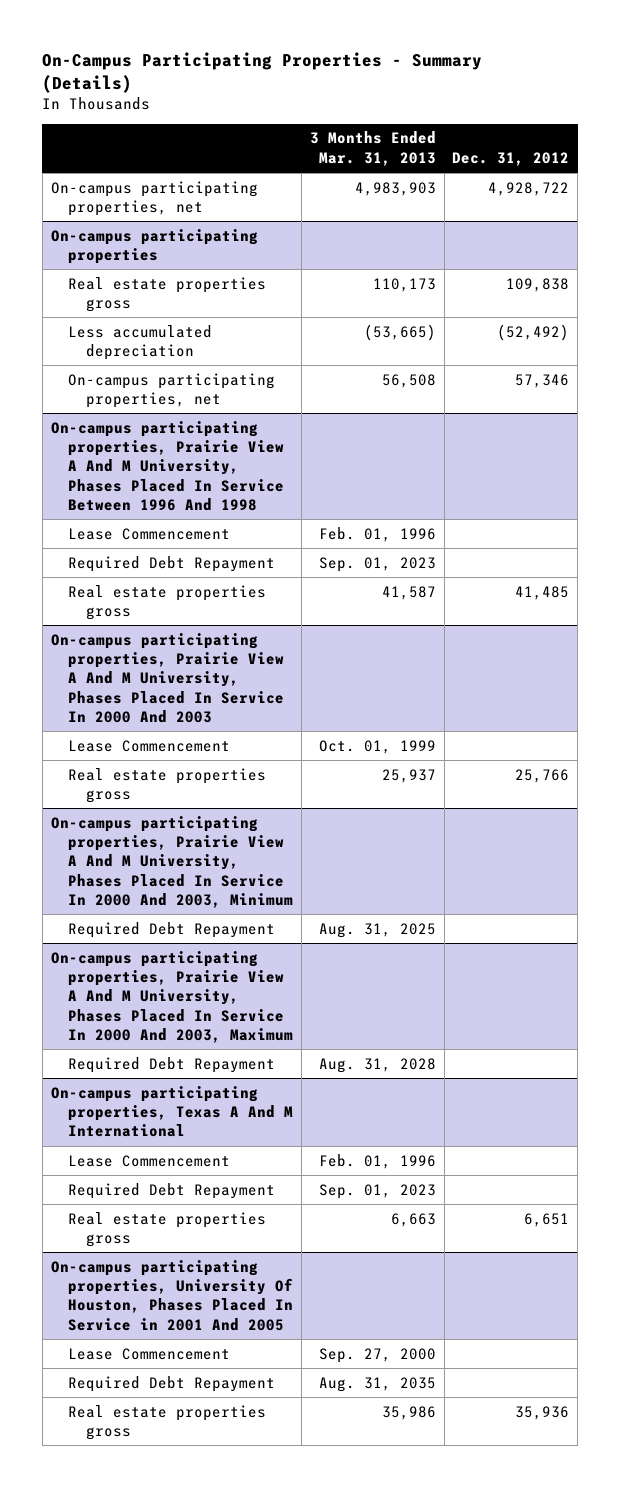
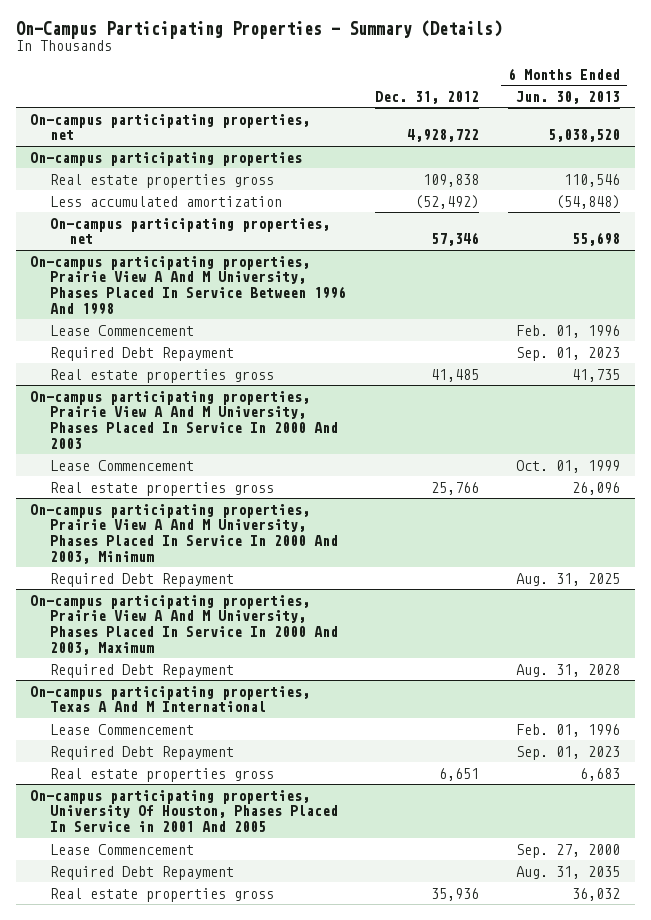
- | 3 Months Ended Mar. 31, 2013 | Dec. 31, 2012
+ | Dec. 31, 2012 | 6 Months Ended Jun. 30, 2013
@ On-campus participating properties
- Less accumulated depreciation | (53,665) | (52,492)
+ Less accumulated amortization | (52,492) | (54,848)

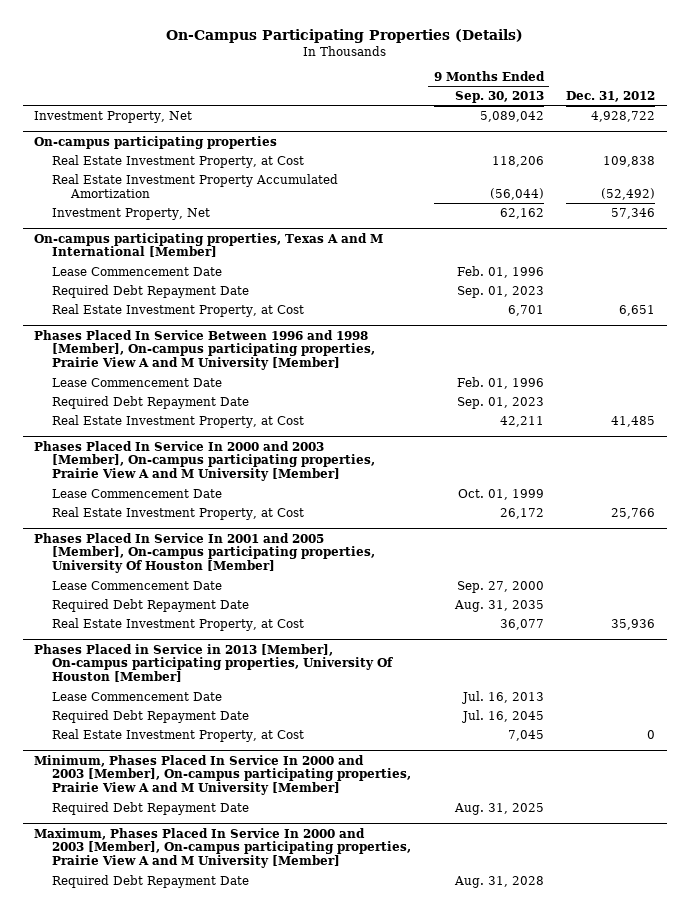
- On-Campus Participating Properties - Summary (Details)
+ On-Campus Participating Properties (Details)
- | Dec. 31, 2012 | 6 Months Ended Jun. 30, 2013
+ | 9 Months Ended Sep. 30, 2013 | Dec. 31, 2012
- On-campus participating properties, net | 4,928,722 | 5,038,520
+ Investment Property, Net | 5,089,042 | 4,928,722
@ On-campus participating properties
- Real estate properties gross | 109,838 | 110,546
- Less accumulated amortization | (52,492) | (54,848)
- On-campus participating properties, net | 57,346 | 55,698
- On-campus participating properties, Prairie View A And M University, Phases Placed In Service Between 1996 And 1998
- Lease Commencement | | Feb. 01, 1996
- Required Debt Repayment | | Sep. 01, 2023
- Real estate properties gross | 41,485 | 41,735
- On-campus participating properties, Prairie View A And M University, Phases Placed In Service In 2000 And 2003
- Lease Commencement | | Oct. 01, 1999
- Real estate properties gross | 25,766 | 26,096
- On-campus participating properties, Prairie View A And M University, Phases Placed In Service In 2000 And 2003, Minimum
- Required Debt Repayment | | Aug. 31, 2025
- On-campus participating properties, Prairie View A And M University, Phases Placed In Service In 2000 And 2003, Maximum
- Required Debt Repayment | | Aug. 31, 2028
- On-campus participating properties, Texas A And M International
- Lease Commencement | | Feb. 01, 1996
- Required Debt Repayment | | Sep. 01, 2023
- Real estate properties gross | 6,651 | 6,683
- On-campus participating properties, University Of Houston, Phases Placed In Service in 2001 And 2005
- Lease Commencement | | Sep. 27, 2000
- Required Debt Repayment | | Aug. 31, 2035
- Real estate properties gross | 35,936 | 36,032
@ On-campus participating properties
+ Real Estate Investment Property, at Cost | 118,206 | 109,838
+ Real Estate Investment Property Accumulated Amortization | (56,044) | (52,492)
+ Investment Property, Net | 62,162 | 57,346
+ On-campus participating properties, Texas A and M International [Member]
+ Lease Commencement Date | Feb. 01, 1996 |
+ Required Debt Repayment Date | Sep. 01, 2023 |
+ Real Estate Investment Property, at Cost | 6,701 | 6,651
+ Phases Placed In Service Between 1996 and 1998 [Member], On-campus participating properties, Prairie View A and M University [Member]
+ Lease Commencement Date | Feb. 01, 1996 |
+ Required Debt Repayment Date | Sep. 01, 2023 |
+ Real Estate Investment Property, at Cost | 42,211 | 41,485
+ Phases Placed In Service In 2000 and 2003 [Member], On-campus participating properties, Prairie View A and M University [Member]
+ Lease Commencement Date | Oct. 01, 1999 |
+ Real Estate Investment Property, at Cost | 26,172 | 25,766
+ Phases Placed In Service In 2001 and 2005 [Member], On-campus participating properties, University Of Houston [Member]
+ Lease Commencement Date | Sep. 27, 2000 |
+ Required Debt Repayment Date | Aug. 31, 2035 |
+ Real Estate Investment Property, at Cost | 36,077 | 35,936
+ Phases Placed in Service in 2013 [Member], On-campus participating properties, University Of Houston [Member]
+ Lease Commencement Date | Jul. 16, 2013 |
+ Required Debt Repayment Date | Jul. 16, 2045 |
+ Real Estate Investment Property, at Cost | 7,045 | 0
+ Minimum, Phases Placed In Service In 2000 and 2003 [Member], On-campus participating properties, Prairie View A and M University [Member]
+ Required Debt Repayment Date | Aug. 31, 2025 |
+ Maximum, Phases Placed In Service In 2000 and 2003 [Member], On-campus participating properties, Prairie View A and M University [Member]
+ Required Debt Repayment Date | Aug. 31, 2028 |

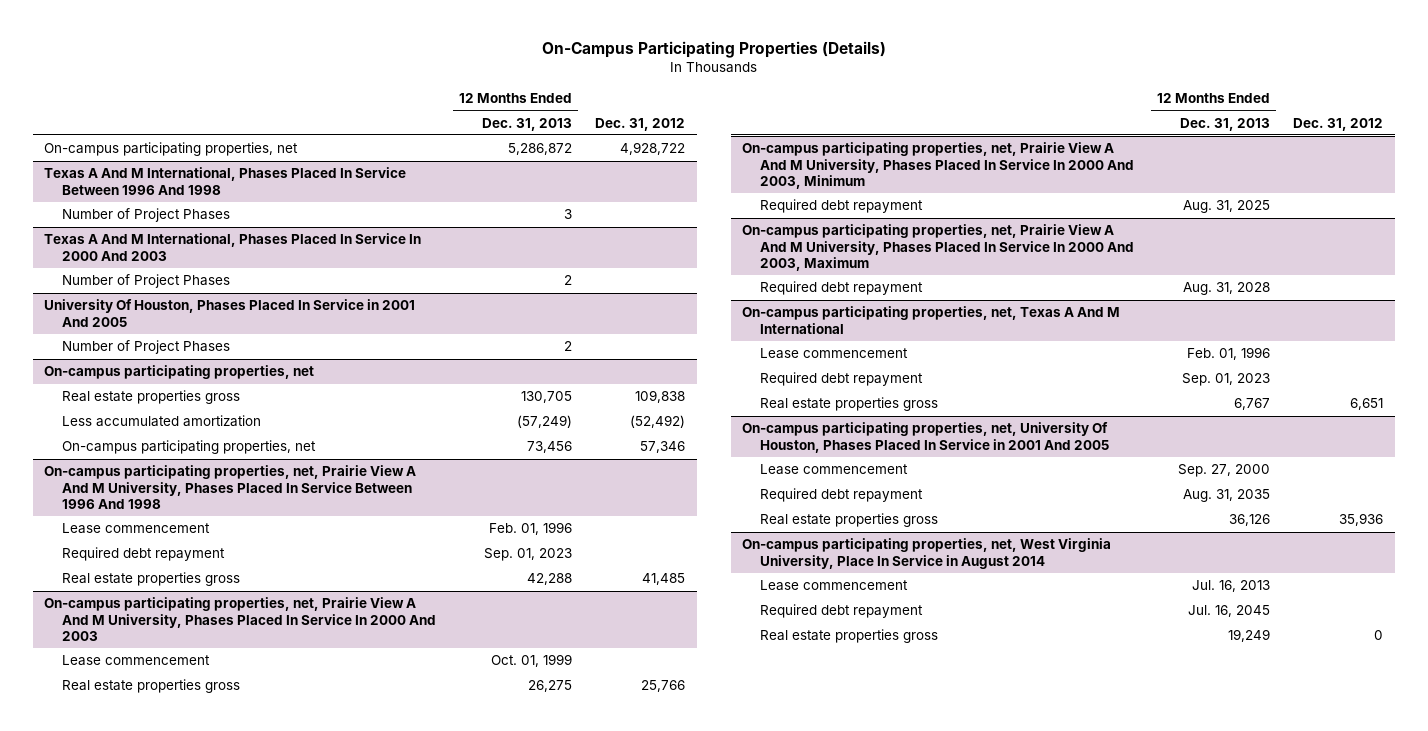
- | 9 Months Ended Sep. 30, 2013 | Dec. 31, 2012
+ | 12 Months Ended Dec. 31, 2013 | Dec. 31, 2012
- Investment Property, Net | 5,089,042 | 4,928,722
- On-campus participating properties
- Real Estate Investment Property, at Cost | 118,206 | 109,838
- Real Estate Investment Property Accumulated Amortization | (56,044) | (52,492)
- Investment Property, Net | 62,162 | 57,346
- On-campus participating properties, Texas A and M International [Member]
- Lease Commencement Date | Feb. 01, 1996 |
- Required Debt Repayment Date | Sep. 01, 2023 |
- Real Estate Investment Property, at Cost | 6,701 | 6,651
- Phases Placed In Service Between 1996 and 1998 [Member], On-campus participating properties, Prairie View A and M University [Member]
- Lease Commencement Date | Feb. 01, 1996 |
- Required Debt Repayment Date | Sep. 01, 2023 |
- Real Estate Investment Property, at Cost | 42,211 | 41,485
- Phases Placed In Service In 2000 and 2003 [Member], On-campus participating properties, Prairie View A and M University [Member]
- Lease Commencement Date | Oct. 01, 1999 |
- Real Estate Investment Property, at Cost | 26,172 | 25,766
- Phases Placed In Service In 2001 and 2005 [Member], On-campus participating properties, University Of Houston [Member]
- Lease Commencement Date | Sep. 27, 2000 |
- Required Debt Repayment Date | Aug. 31, 2035 |
- Real Estate Investment Property, at Cost | 36,077 | 35,936
- Phases Placed in Service in 2013 [Member], On-campus participating properties, University Of Houston [Member]
- Lease Commencement Date | Jul. 16, 2013 |
- Required Debt Repayment Date | Jul. 16, 2045 |
- Real Estate Investment Property, at Cost | 7,045 | 0
- Minimum, Phases Placed In Service In 2000 and 2003 [Member], On-campus participating properties, Prairie View A and M University [Member]
- Required Debt Repayment Date | Aug. 31, 2025 |
- Maximum, Phases Placed In Service In 2000 and 2003 [Member], On-campus participating properties, Prairie View A and M University [Member]
- Required Debt Repayment Date | Aug. 31, 2028 |
+ On-campus participating properties, net | 5,286,872 | 4,928,722
+ Texas A And M International, Phases Placed In Service Between 1996 And 1998
+ Number of Project Phases | 3 |
+ Texas A And M International, Phases Placed In Service In 2000 And 2003
+ Number of Project Phases | 2 |
+ University Of Houston, Phases Placed In Service in 2001 And 2005
+ Number of Project Phases | 2 |
+ On-campus participating properties, net
+ Real estate properties gross | 130,705 | 109,838
+ Less accumulated amortization | (57,249) | (52,492)
+ On-campus participating properties, net | 73,456 | 57,346
+ On-campus participating properties, net, Prairie View A And M University, Phases Placed In Service Between 1996 And 1998
+ Lease commencement | Feb. 01, 1996 |
+ Required debt repayment | Sep. 01, 2023 |
+ Real estate properties gross | 42,288 | 41,485
+ On-campus participating properties, net, Prairie View A And M University, Phases Placed In Service In 2000 And 2003
+ Lease commencement | Oct. 01, 1999 |
+ Real estate properties gross | 26,275 | 25,766
+ On-campus participating properties, net, Prairie View A And M University, Phases Placed In Service In 2000 And 2003, Minimum
+ Required debt repayment | Aug. 31, 2025 |
+ On-campus participating properties, net, Prairie View A And M University, Phases Placed In Service In 2000 And 2003, Maximum
+ Required debt repayment | Aug. 31, 2028 |
+ On-campus participating properties, net, Texas A And M International
+ Lease commencement | Feb. 01, 1996 |
+ Required debt repayment | Sep. 01, 2023 |
+ Real estate properties gross | 6,767 | 6,651
+ On-campus participating properties, net, University Of Houston, Phases Placed In Service in 2001 And 2005
+ Lease commencement | Sep. 27, 2000 |
+ Required debt repayment | Aug. 31, 2035 |
+ Real estate properties gross | 36,126 | 35,936
+ On-campus participating properties, net, West Virginia University, Place In Service in August 2014
+ Lease commencement | Jul. 16, 2013 |
+ Required debt repayment | Jul. 16, 2045 |
+ Real estate properties gross | 19,249 | 0

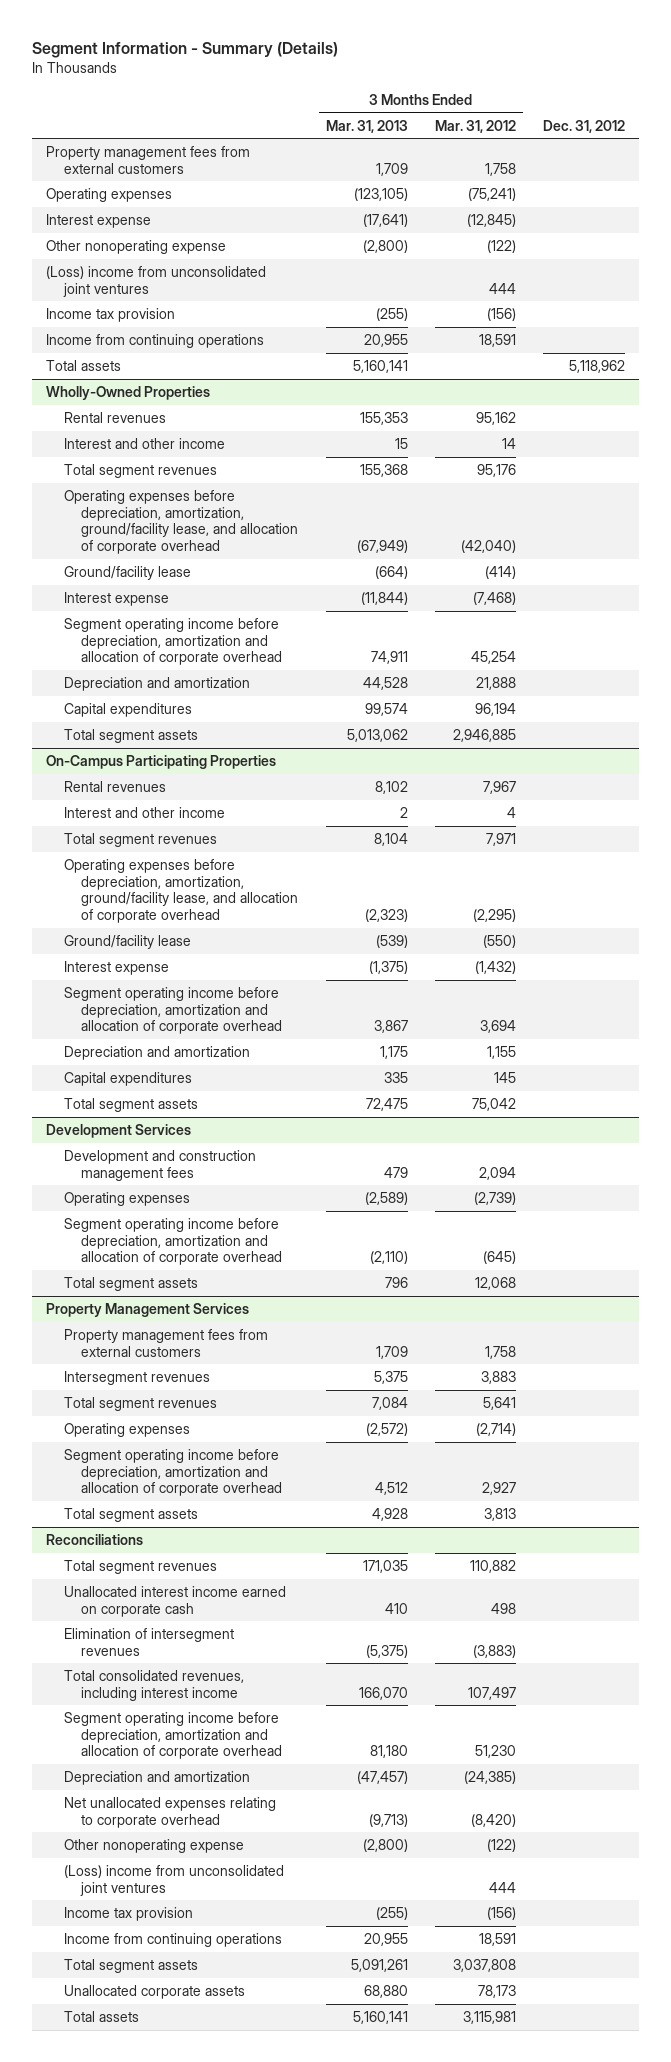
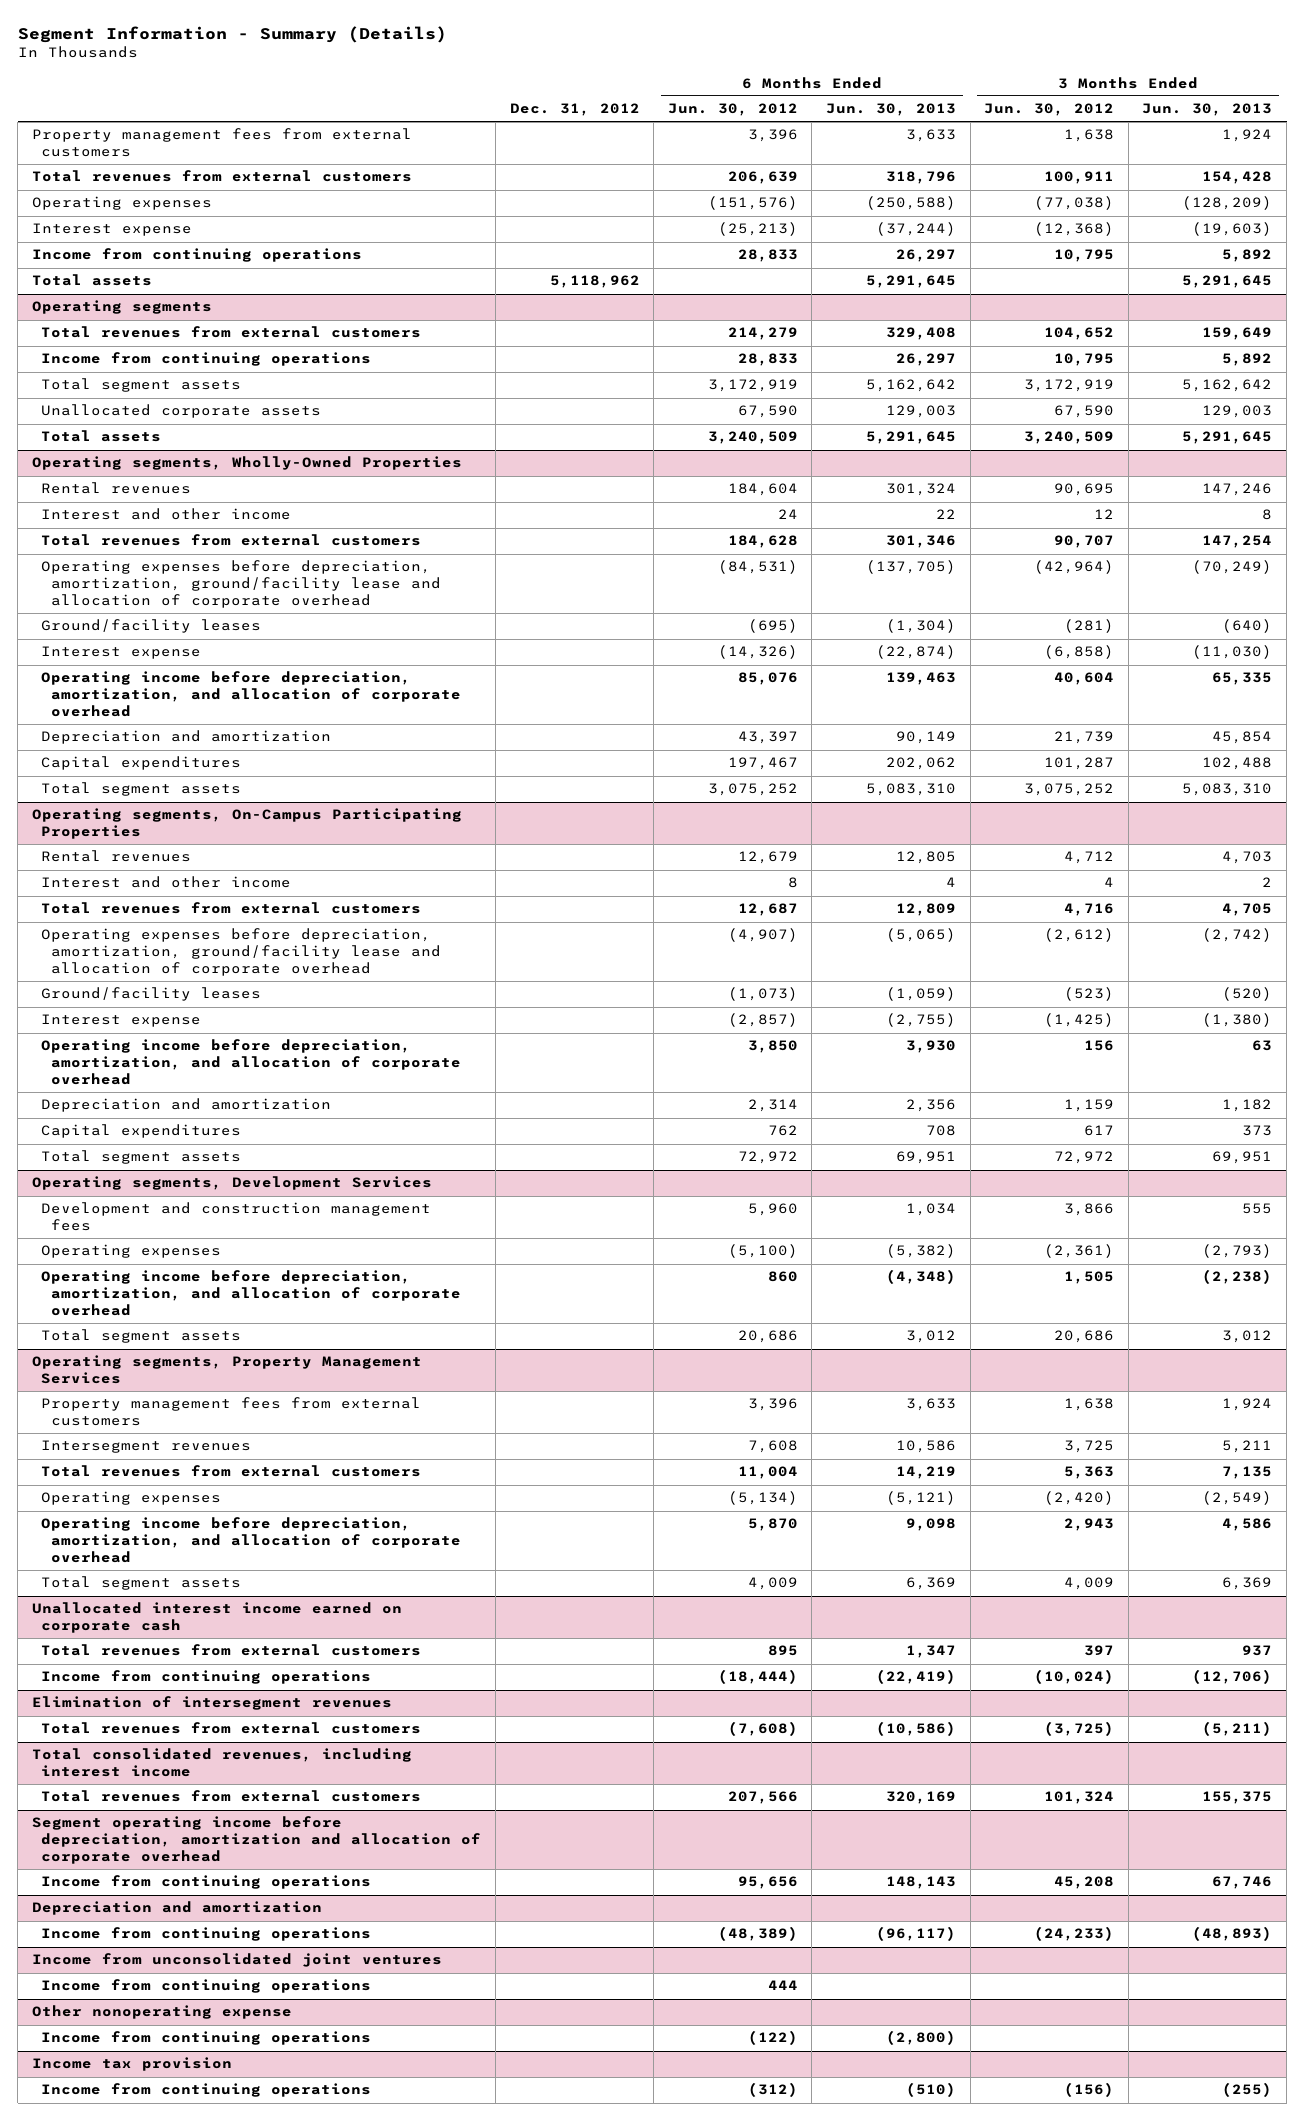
- | 3 Months Ended Mar. 31, 2013 | 3 Months Ended Mar. 31, 2012 | Dec. 31, 2012
+ | Dec. 31, 2012 | 6 Months Ended Jun. 30, 2012 | 6 Months Ended Jun. 30, 2013 | 3 Months Ended Jun. 30, 2012 | 3 Months Ended Jun. 30, 2013
+ Total revenues from external customers | | 206,639 | 318,796 | 100,911 | 154,428
- Other nonoperating expense | (2,800) | (122) |
- (Loss) income from unconsolidated joint ventures | | 444 |
- Income tax provision | (255) | (156) |
- Wholly-Owned Properties
+ Operating segments
+ Total revenues from external customers | | 214,279 | 329,408 | 104,652 | 159,649
+ Income from continuing operations | | 28,833 | 26,297 | 10,795 | 5,892
+ Total segment assets | | 3,172,919 | 5,162,642 | 3,172,919 | 5,162,642
+ Unallocated corporate assets | | 67,590 | 129,003 | 67,590 | 129,003
+ Total assets | | 3,240,509 | 5,291,645 | 3,240,509 | 5,291,645
+ Operating segments, Wholly-Owned Properties
- Total segment revenues | 155,368 | 95,176 |
- Operating expenses before depreciation, amortization, ground/facility lease, and allocation of corporate overhead | (67,949) | (42,040) |
- Ground/facility lease | (664) | (414) |
+ Total revenues from external customers | | 184,628 | 301,346 | 90,707 | 147,254
+ Operating expenses before depreciation, amortization, ground/facility lease and allocation of corporate overhead | | (84,531) | (137,705) | (42,964) | (70,249)
+ Ground/facility leases | | (695) | (1,304) | (281) | (640)
- Segment operating income before depreciation, amortization and allocation of corporate overhead | 74,911 | 45,254 |
+ Operating income before depreciation, amortization, and allocation of corporate overhead | | 85,076 | 139,463 | 40,604 | 65,335
- On-Campus Participating Properties
+ Operating segments, On-Campus Participating Properties
- Total segment revenues | 8,104 | 7,971 |
- Operating expenses before depreciation, amortization, ground/facility lease, and allocation of corporate overhead | (2,323) | (2,295) |
- Ground/facility lease | (539) | (550) |
+ Total revenues from external customers | | 12,687 | 12,809 | 4,716 | 4,705
+ Operating expenses before depreciation, amortization, ground/facility lease and allocation of corporate overhead | | (4,907) | (5,065) | (2,612) | (2,742)
+ Ground/facility leases | | (1,073) | (1,059) | (523) | (520)
- Segment operating income before depreciation, amortization and allocation of corporate overhead | 3,867 | 3,694 |
+ Operating income before depreciation, amortization, and allocation of corporate overhead | | 3,850 | 3,930 | 156 | 63
- Development Services
+ Operating segments, Development Services
- Segment operating income before depreciation, amortization and allocation of corporate overhead | (2,110) | (645) |
+ Operating income before depreciation, amortization, and allocation of corporate overhead | | 860 | (4,348) | 1,505 | (2,238)
- Property Management Services
+ Operating segments, Property Management Services
- Total segment revenues | 7,084 | 5,641 |
+ Total revenues from external customers | | 11,004 | 14,219 | 5,363 | 7,135
- Segment operating income before depreciation, amortization and allocation of corporate overhead | 4,512 | 2,927 |
+ Operating income before depreciation, amortization, and allocation of corporate overhead | | 5,870 | 9,098 | 2,943 | 4,586
- Reconciliations
- Total segment revenues | 171,035 | 110,882 |
- Unallocated interest income earned on corporate cash | 410 | 498 |
- Elimination of intersegment revenues | (5,375) | (3,883) |
- Total consolidated revenues, including interest income | 166,070 | 107,497 |
- Segment operating income before depreciation, amortization and allocation of corporate overhead | 81,180 | 51,230 |
- Depreciation and amortization | (47,457) | (24,385) |
- Net unallocated expenses relating to corporate overhead | (9,713) | (8,420) |
- Other nonoperating expense | (2,800) | (122) |
- (Loss) income from unconsolidated joint ventures | | 444 |
- Income tax provision | (255) | (156) |
- Income from continuing operations | 20,955 | 18,591 |
- Total segment assets | 5,091,261 | 3,037,808 |
- Unallocated corporate assets | 68,880 | 78,173 |
- Total assets | 5,160,141 | 3,115,981 |
+ Unallocated interest income earned on corporate cash
+ Total revenues from external customers | | 895 | 1,347 | 397 | 937
+ Income from continuing operations | | (18,444) | (22,419) | (10,024) | (12,706)
+ Elimination of intersegment revenues
+ Total revenues from external customers | | (7,608) | (10,586) | (3,725) | (5,211)
+ Total consolidated revenues, including interest income
+ Total revenues from external customers | | 207,566 | 320,169 | 101,324 | 155,375
+ Segment operating income before depreciation, amortization and allocation of corporate overhead
+ Income from continuing operations | | 95,656 | 148,143 | 45,208 | 67,746
+ Depreciation and amortization
+ Income from continuing operations | | (48,389) | (96,117) | (24,233) | (48,893)
+ Income from unconsolidated joint ventures
+ Income from continuing operations | | 444 | | |
+ Other nonoperating expense
+ Income from continuing operations | | (122) | (2,800) | |
+ Income tax provision
+ Income from continuing operations | | (312) | (510) | (156) | (255)

